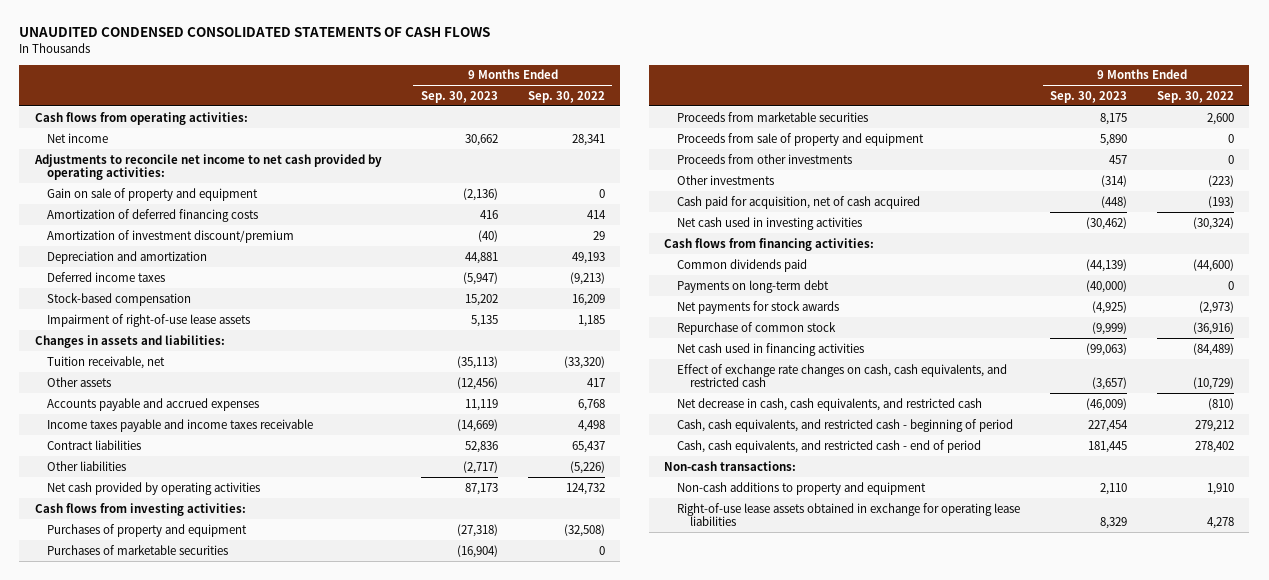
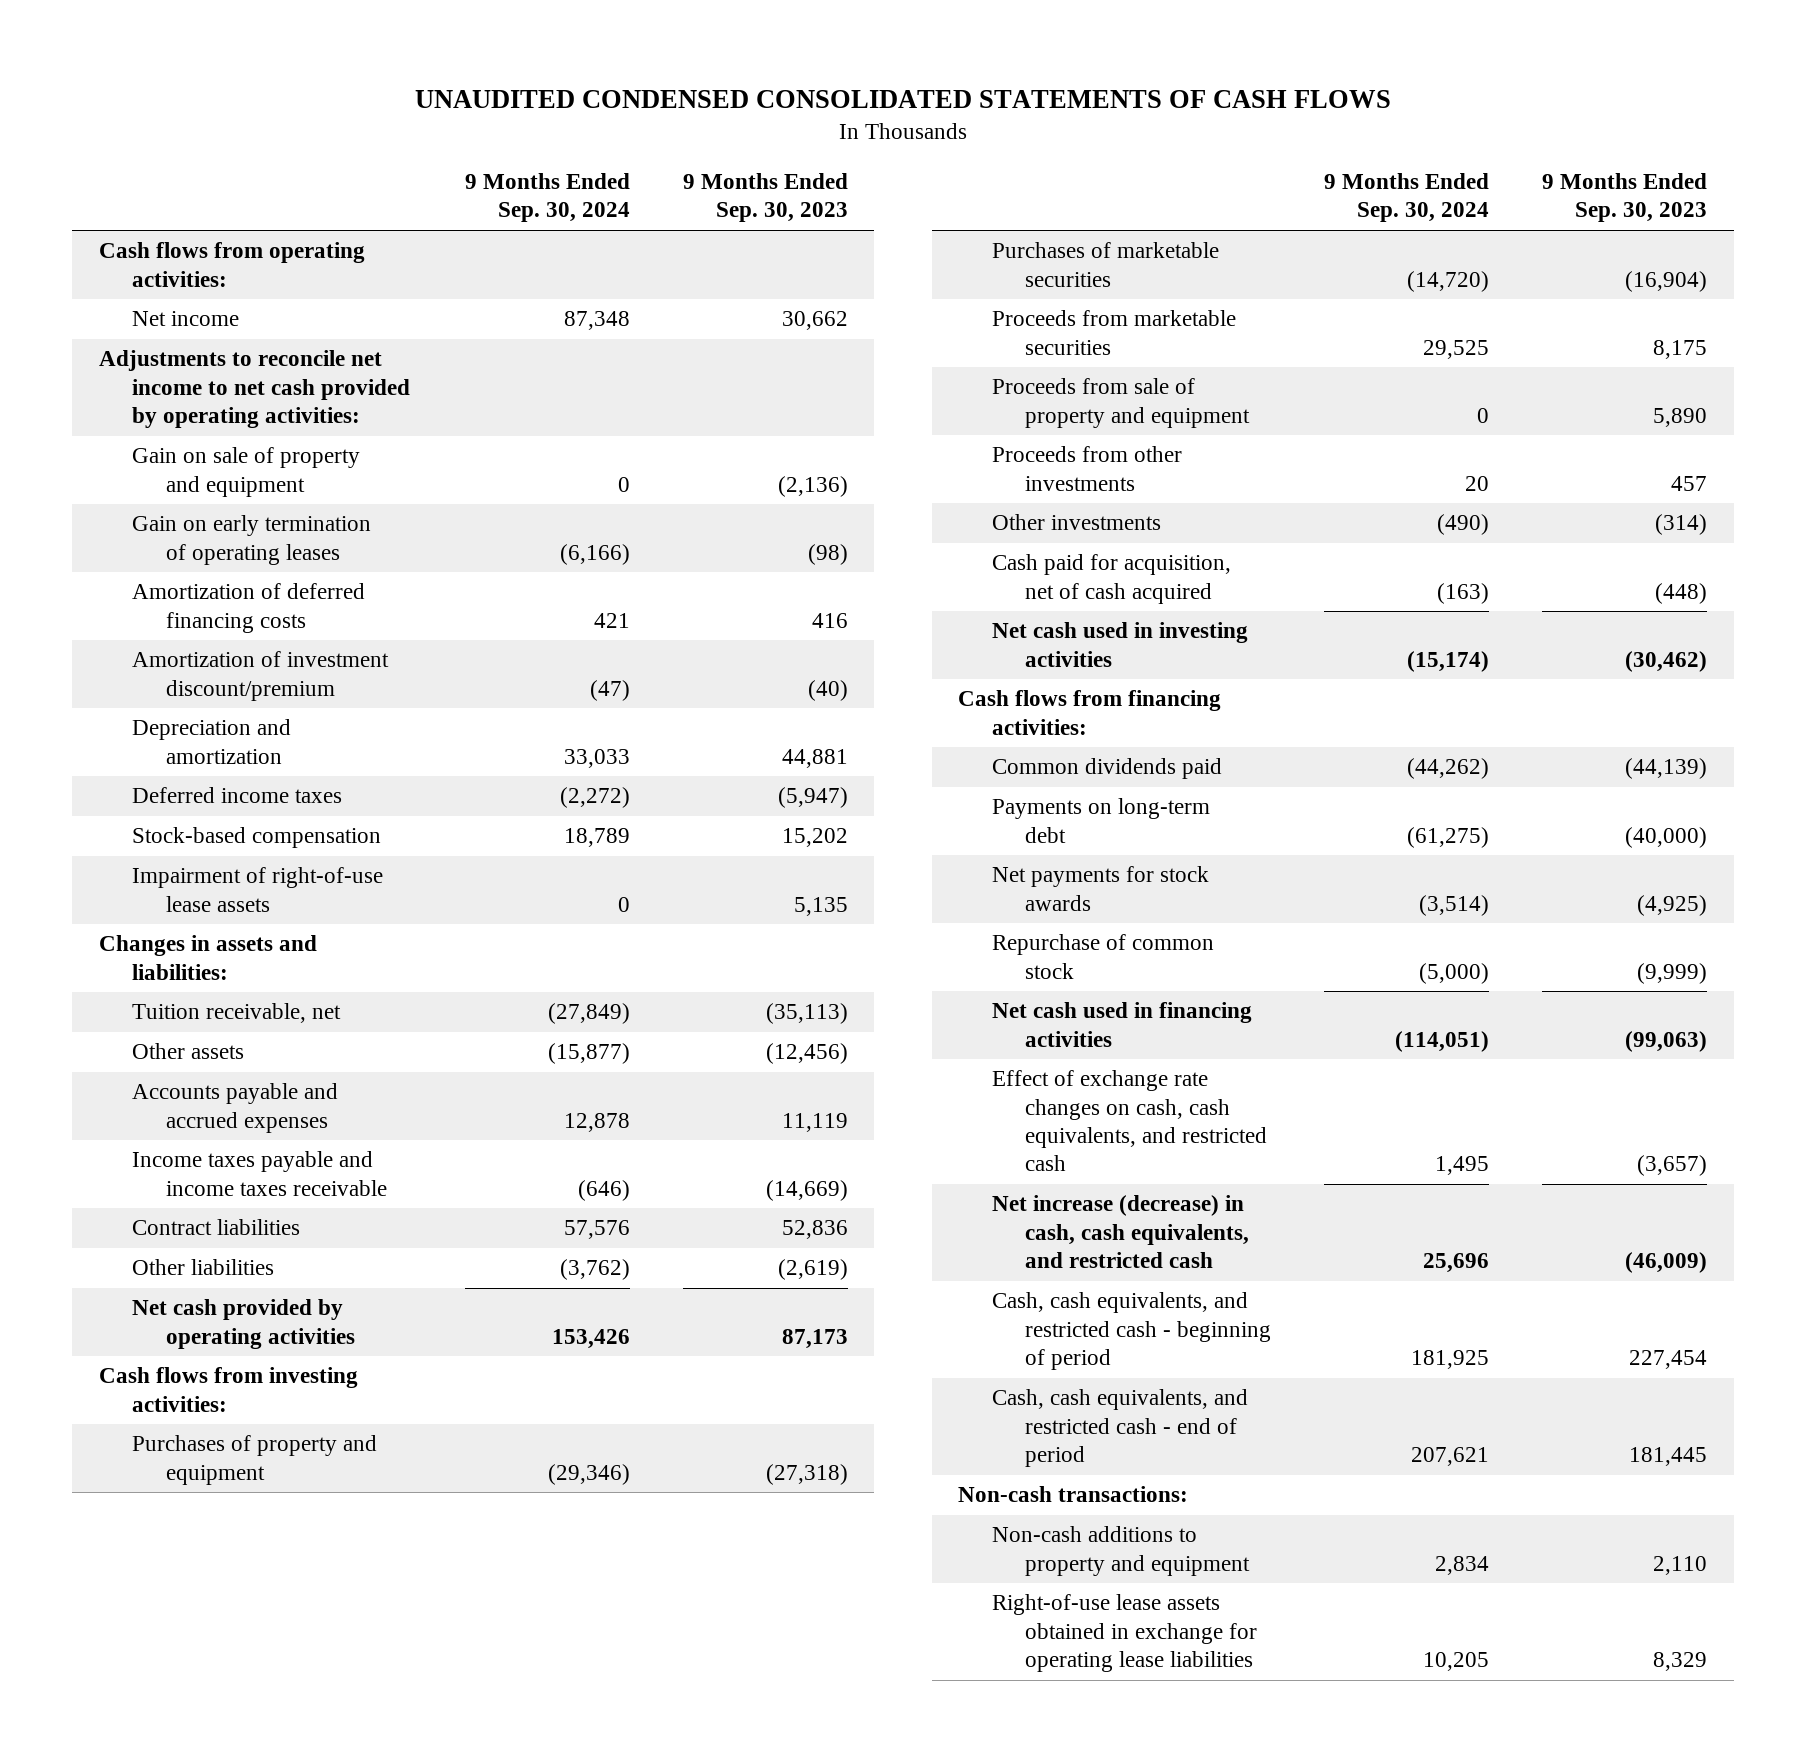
- | 9 Months Ended Sep. 30, 2023 | 9 Months Ended Sep. 30, 2022
+ | 9 Months Ended Sep. 30, 2024 | 9 Months Ended Sep. 30, 2023
+ Gain on early termination of operating leases | (6,166) | (98)
- Other liabilities | (2,717) | (5,226)
+ Other liabilities | (3,762) | (2,619)
- Net decrease in cash, cash equivalents, and restricted cash | (46,009) | (810)
+ Net increase (decrease) in cash, cash equivalents, and restricted cash | 25,696 | (46,009)

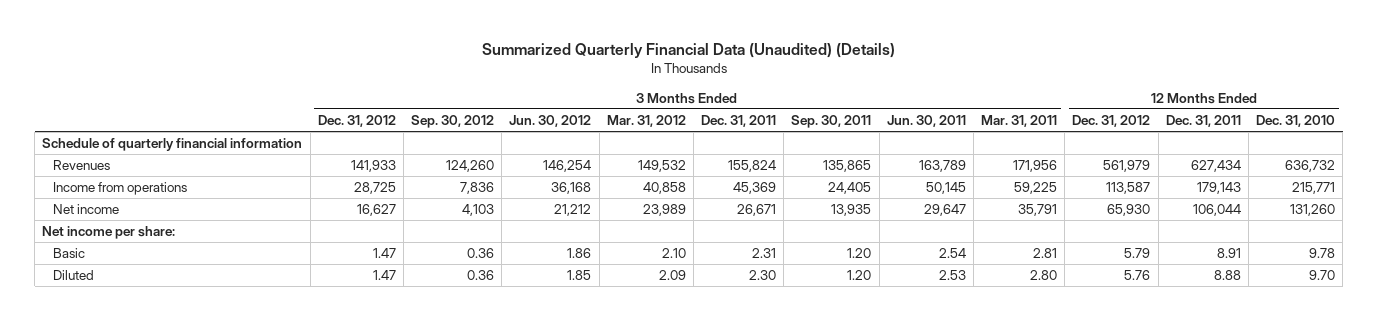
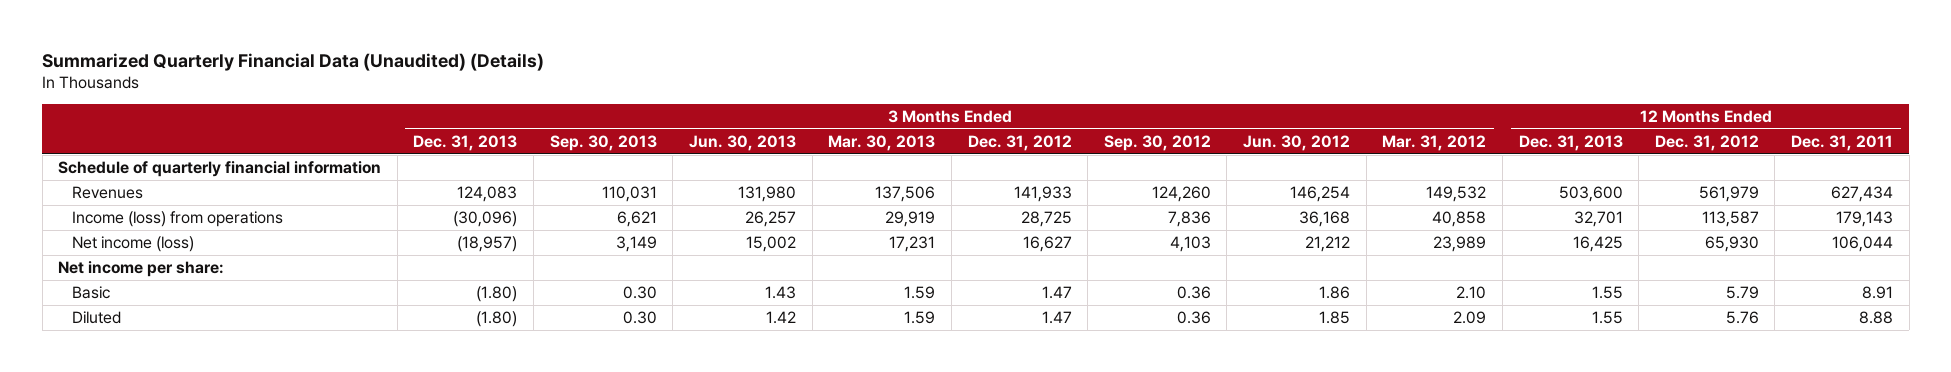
- | 3 Months Ended Dec. 31, 2012 | 3 Months Ended Sep. 30, 2012 | 3 Months Ended Jun. 30, 2012 | 3 Months Ended Mar. 31, 2012 | 3 Months Ended Dec. 31, 2011 | 3 Months Ended Sep. 30, 2011 | 3 Months Ended Jun. 30, 2011 | 3 Months Ended Mar. 31, 2011 | 12 Months Ended Dec. 31, 2012 | 12 Months Ended Dec. 31, 2011 | 12 Months Ended Dec. 31, 2010
+ | 3 Months Ended Dec. 31, 2013 | 3 Months Ended Sep. 30, 2013 | 3 Months Ended Jun. 30, 2013 | 3 Months Ended Mar. 30, 2013 | 3 Months Ended Dec. 31, 2012 | 3 Months Ended Sep. 30, 2012 | 3 Months Ended Jun. 30, 2012 | 3 Months Ended Mar. 31, 2012 | 12 Months Ended Dec. 31, 2013 | 12 Months Ended Dec. 31, 2012 | 12 Months Ended Dec. 31, 2011
- Income from operations | 28,725 | 7,836 | 36,168 | 40,858 | 45,369 | 24,405 | 50,145 | 59,225 | 113,587 | 179,143 | 215,771
- Net income | 16,627 | 4,103 | 21,212 | 23,989 | 26,671 | 13,935 | 29,647 | 35,791 | 65,930 | 106,044 | 131,260
+ Income (loss) from operations | (30,096) | 6,621 | 26,257 | 29,919 | 28,725 | 7,836 | 36,168 | 40,858 | 32,701 | 113,587 | 179,143
+ Net income (loss) | (18,957) | 3,149 | 15,002 | 17,231 | 16,627 | 4,103 | 21,212 | 23,989 | 16,425 | 65,930 | 106,044

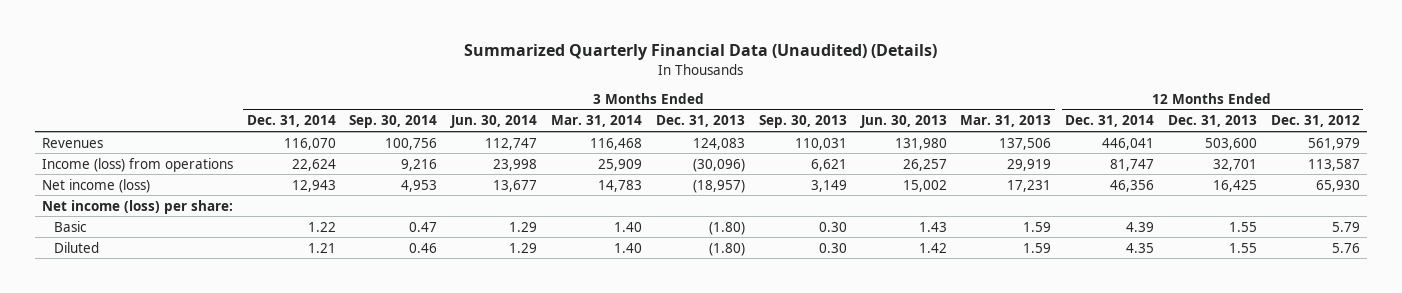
- | 3 Months Ended Dec. 31, 2013 | 3 Months Ended Sep. 30, 2013 | 3 Months Ended Jun. 30, 2013 | 3 Months Ended Mar. 30, 2013 | 3 Months Ended Dec. 31, 2012 | 3 Months Ended Sep. 30, 2012 | 3 Months Ended Jun. 30, 2012 | 3 Months Ended Mar. 31, 2012 | 12 Months Ended Dec. 31, 2013 | 12 Months Ended Dec. 31, 2012 | 12 Months Ended Dec. 31, 2011
+ | 3 Months Ended Dec. 31, 2014 | 3 Months Ended Sep. 30, 2014 | 3 Months Ended Jun. 30, 2014 | 3 Months Ended Mar. 31, 2014 | 3 Months Ended Dec. 31, 2013 | 3 Months Ended Sep. 30, 2013 | 3 Months Ended Jun. 30, 2013 | 3 Months Ended Mar. 31, 2013 | 12 Months Ended Dec. 31, 2014 | 12 Months Ended Dec. 31, 2013 | 12 Months Ended Dec. 31, 2012
- Schedule of quarterly financial information
- Net income per share:
+ Net income (loss) per share:

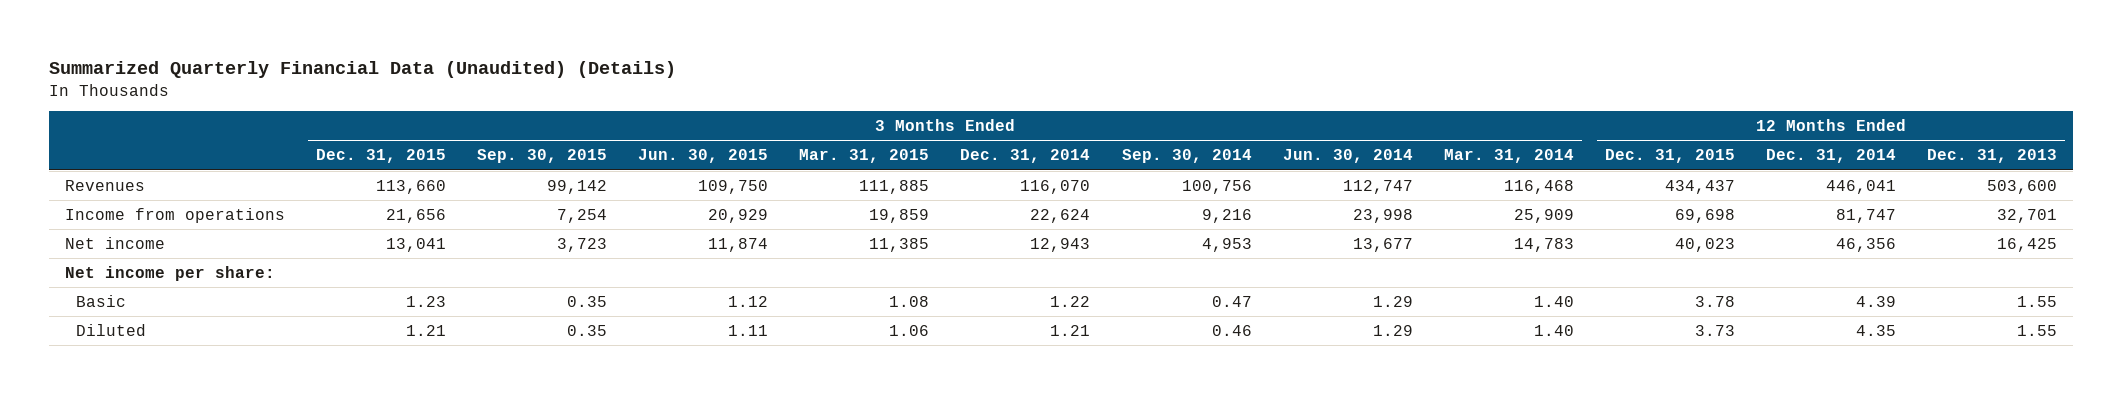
- | 3 Months Ended Dec. 31, 2014 | 3 Months Ended Sep. 30, 2014 | 3 Months Ended Jun. 30, 2014 | 3 Months Ended Mar. 31, 2014 | 3 Months Ended Dec. 31, 2013 | 3 Months Ended Sep. 30, 2013 | 3 Months Ended Jun. 30, 2013 | 3 Months Ended Mar. 31, 2013 | 12 Months Ended Dec. 31, 2014 | 12 Months Ended Dec. 31, 2013 | 12 Months Ended Dec. 31, 2012
+ | 3 Months Ended Dec. 31, 2015 | 3 Months Ended Sep. 30, 2015 | 3 Months Ended Jun. 30, 2015 | 3 Months Ended Mar. 31, 2015 | 3 Months Ended Dec. 31, 2014 | 3 Months Ended Sep. 30, 2014 | 3 Months Ended Jun. 30, 2014 | 3 Months Ended Mar. 31, 2014 | 12 Months Ended Dec. 31, 2015 | 12 Months Ended Dec. 31, 2014 | 12 Months Ended Dec. 31, 2013
- Income (loss) from operations | 22,624 | 9,216 | 23,998 | 25,909 | (30,096) | 6,621 | 26,257 | 29,919 | 81,747 | 32,701 | 113,587
- Net income (loss) | 12,943 | 4,953 | 13,677 | 14,783 | (18,957) | 3,149 | 15,002 | 17,231 | 46,356 | 16,425 | 65,930
- Net income (loss) per share:
+ Income from operations | 21,656 | 7,254 | 20,929 | 19,859 | 22,624 | 9,216 | 23,998 | 25,909 | 69,698 | 81,747 | 32,701
+ Net income | 13,041 | 3,723 | 11,874 | 11,385 | 12,943 | 4,953 | 13,677 | 14,783 | 40,023 | 46,356 | 16,425
+ Net income per share:

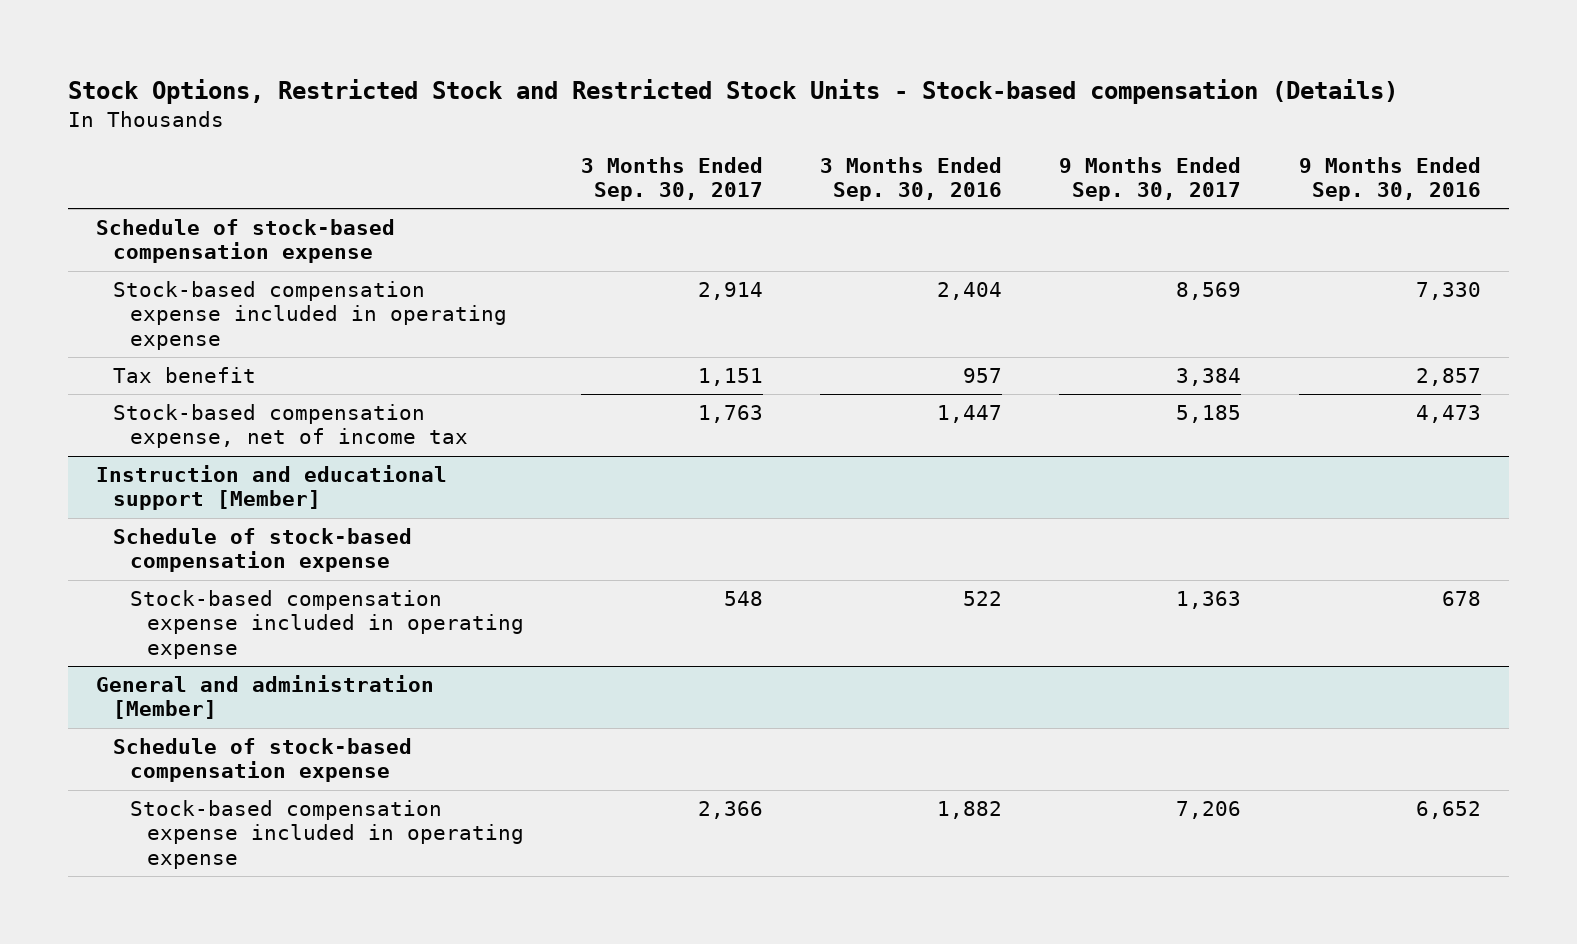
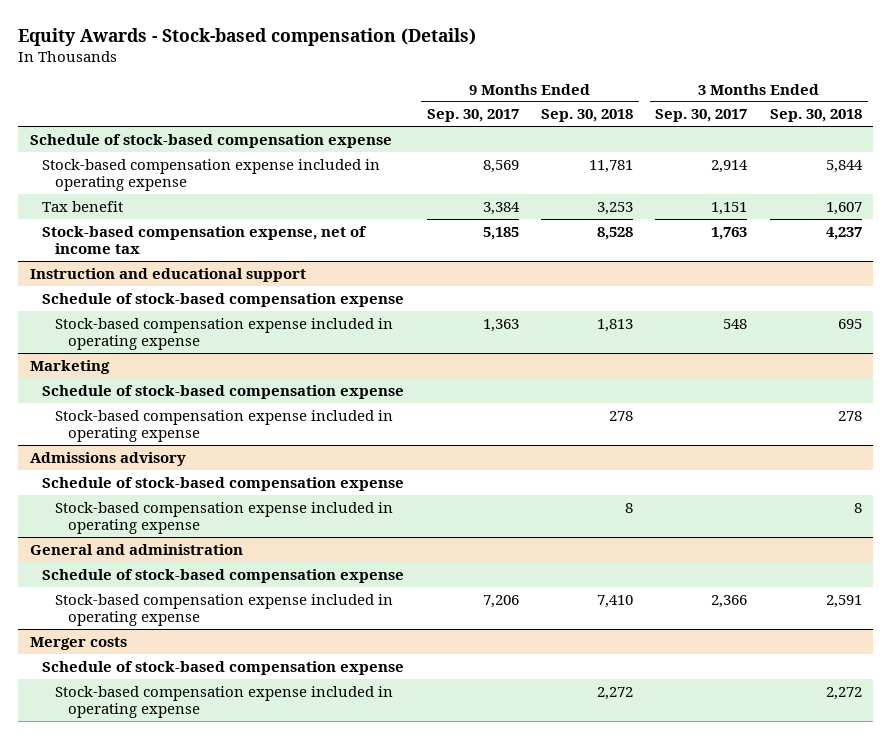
- Stock Options, Restricted Stock and Restricted Stock Units - Stock-based compensation (Details)
+ Equity Awards - Stock-based compensation (Details)
- | 3 Months Ended Sep. 30, 2017 | 3 Months Ended Sep. 30, 2016 | 9 Months Ended Sep. 30, 2017 | 9 Months Ended Sep. 30, 2016
+ | 9 Months Ended Sep. 30, 2017 | 9 Months Ended Sep. 30, 2018 | 3 Months Ended Sep. 30, 2017 | 3 Months Ended Sep. 30, 2018
- Instruction and educational support [Member]
+ Instruction and educational support
- General and administration [Member]
+ Marketing
+ Stock-based compensation expense included in operating expense | | 278 | | 278
+ Admissions advisory
+ Schedule of stock-based compensation expense
+ Stock-based compensation expense included in operating expense | | 8 | | 8
+ General and administration
+ Schedule of stock-based compensation expense
+ Merger costs
+ Schedule of stock-based compensation expense
+ Stock-based compensation expense included in operating expense | | 2,272 | | 2,272

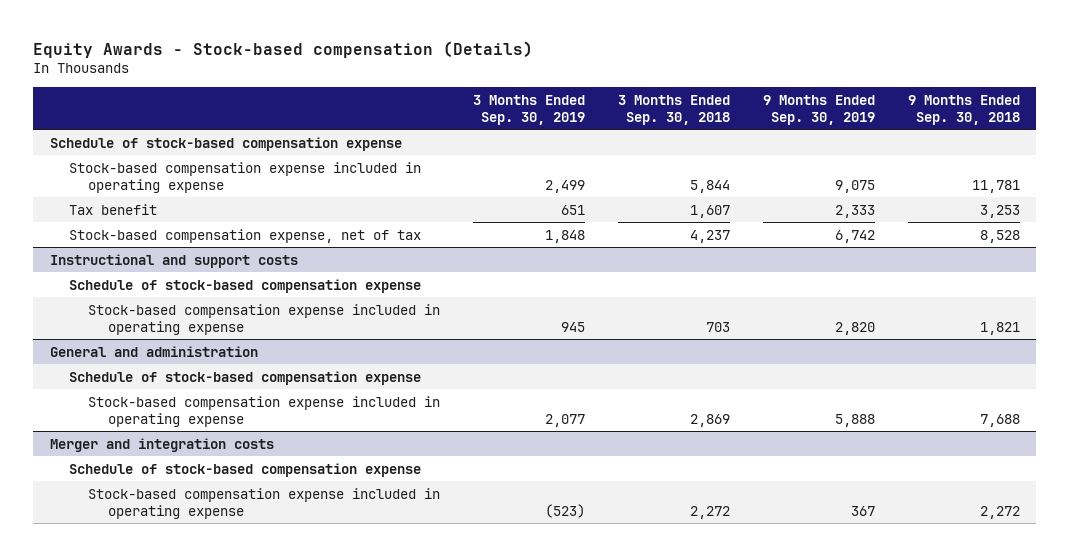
- | 9 Months Ended Sep. 30, 2017 | 9 Months Ended Sep. 30, 2018 | 3 Months Ended Sep. 30, 2017 | 3 Months Ended Sep. 30, 2018
+ | 3 Months Ended Sep. 30, 2019 | 3 Months Ended Sep. 30, 2018 | 9 Months Ended Sep. 30, 2019 | 9 Months Ended Sep. 30, 2018
- Stock-based compensation expense, net of income tax | 5,185 | 8,528 | 1,763 | 4,237
- Instruction and educational support
- Schedule of stock-based compensation expense
- Stock-based compensation expense included in operating expense | 1,363 | 1,813 | 548 | 695
- Marketing
- Schedule of stock-based compensation expense
- Stock-based compensation expense included in operating expense | | 278 | | 278
- Admissions advisory
+ Stock-based compensation expense, net of tax | 1,848 | 4,237 | 6,742 | 8,528
+ Instructional and support costs
- Stock-based compensation expense included in operating expense | | 8 | | 8
+ Stock-based compensation expense included in operating expense | 945 | 703 | 2,820 | 1,821
@ General and administration
- Stock-based compensation expense included in operating expense | 7,206 | 7,410 | 2,366 | 2,591
- Merger costs
@ General and administration
+ Stock-based compensation expense included in operating expense | 2,077 | 2,869 | 5,888 | 7,688
+ Merger and integration costs

